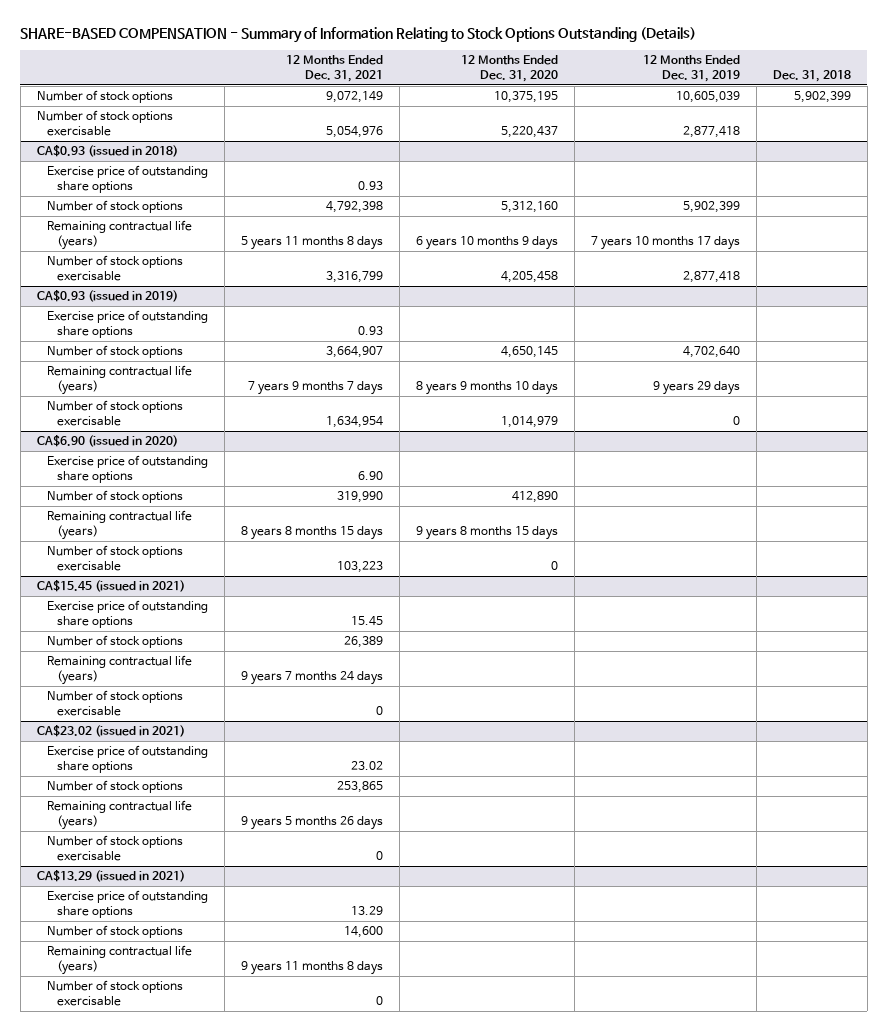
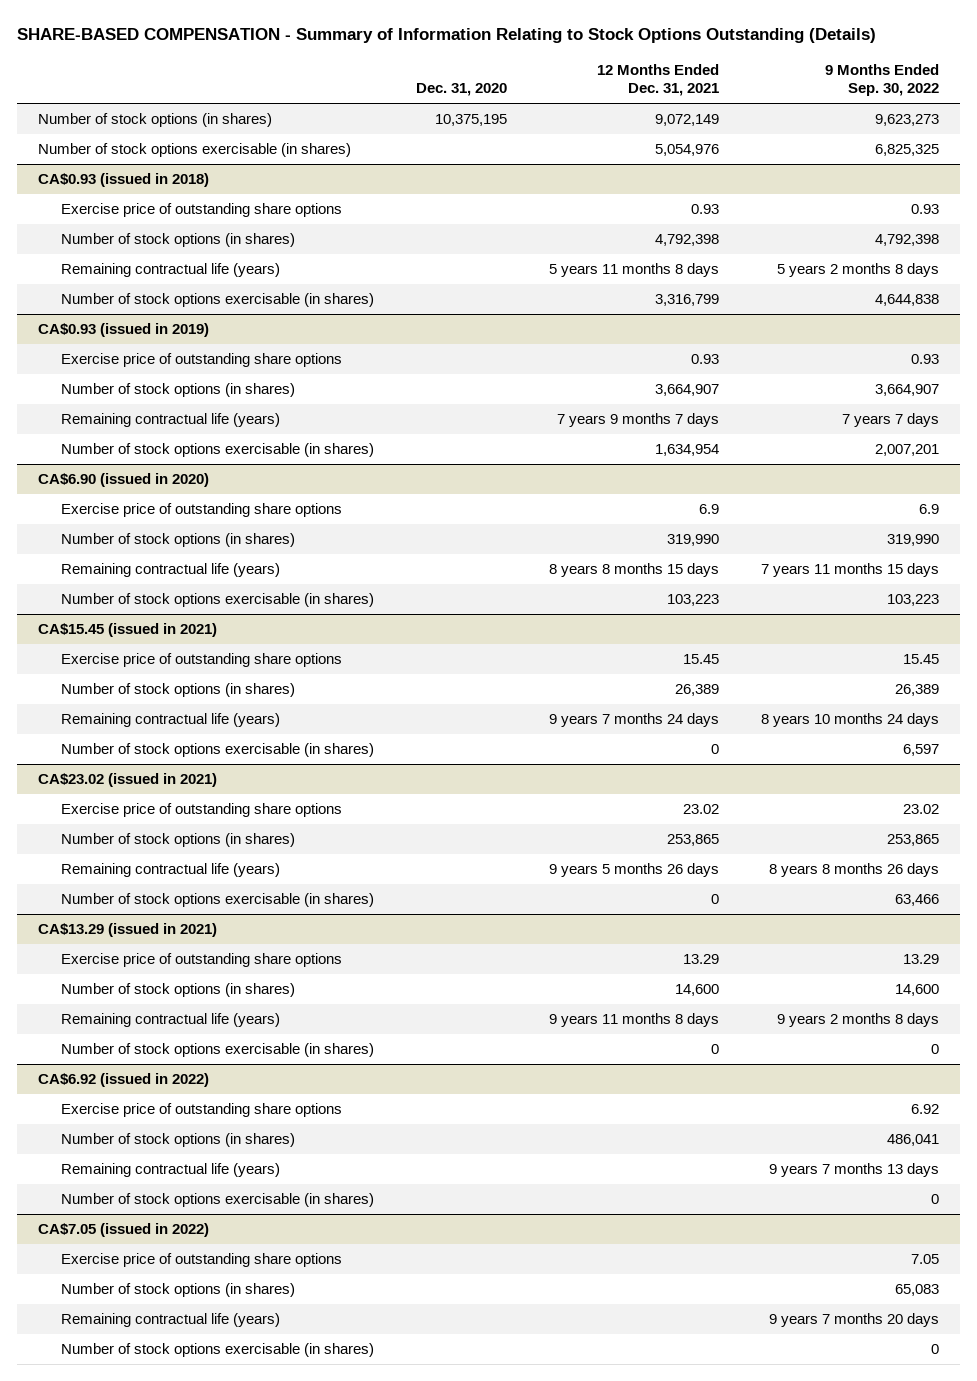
- | 12 Months Ended Dec. 31, 2021 | 12 Months Ended Dec. 31, 2020 | 12 Months Ended Dec. 31, 2019 | Dec. 31, 2018
+ | Dec. 31, 2020 | 12 Months Ended Dec. 31, 2021 | 9 Months Ended Sep. 30, 2022
- Number of stock options | 9,072,149 | 10,375,195 | 10,605,039 | 5,902,399
- Number of stock options exercisable | 5,054,976 | 5,220,437 | 2,877,418 |
+ Number of stock options (in shares) | 10,375,195 | 9,072,149 | 9,623,273
+ Number of stock options exercisable (in shares) | | 5,054,976 | 6,825,325
@ CA$0.93 (issued in 2018)
- Number of stock options | 4,792,398 | 5,312,160 | 5,902,399 |
+ Number of stock options (in shares) | | 4,792,398 | 4,792,398
- Number of stock options exercisable | 3,316,799 | 4,205,458 | 2,877,418 |
+ Number of stock options exercisable (in shares) | | 3,316,799 | 4,644,838
@ CA$0.93 (issued in 2019)
- Number of stock options | 3,664,907 | 4,650,145 | 4,702,640 |
+ Number of stock options (in shares) | | 3,664,907 | 3,664,907
- Number of stock options exercisable | 1,634,954 | 1,014,979 | 0 |
+ Number of stock options exercisable (in shares) | | 1,634,954 | 2,007,201
@ CA$6.90 (issued in 2020)
- Exercise price of outstanding share options | 6.90 | | |
- Number of stock options | 319,990 | 412,890 | |
+ Exercise price of outstanding share options | | 6.9 | 6.9
+ Number of stock options (in shares) | | 319,990 | 319,990
- Number of stock options exercisable | 103,223 | 0 | |
+ Number of stock options exercisable (in shares) | | 103,223 | 103,223
@ CA$15.45 (issued in 2021)
- Number of stock options | 26,389 | | |
+ Number of stock options (in shares) | | 26,389 | 26,389
- Number of stock options exercisable | 0 | | |
+ Number of stock options exercisable (in shares) | | 0 | 6,597
@ CA$23.02 (issued in 2021)
- Number of stock options | 253,865 | | |
+ Number of stock options (in shares) | | 253,865 | 253,865
- Number of stock options exercisable | 0 | | |
+ Number of stock options exercisable (in shares) | | 0 | 63,466
@ CA$13.29 (issued in 2021)
- Number of stock options | 14,600 | | |
+ Number of stock options (in shares) | | 14,600 | 14,600
- Number of stock options exercisable | 0 | | |
+ Number of stock options exercisable (in shares) | | 0 | 0
+ CA$6.92 (issued in 2022)
+ Exercise price of outstanding share options | | | 6.92
+ Number of stock options (in shares) | | | 486,041
+ Remaining contractual life (years) | | | 9 years 7 months 13 days
+ Number of stock options exercisable (in shares) | | | 0
+ CA$7.05 (issued in 2022)
+ Exercise price of outstanding share options | | | 7.05
+ Number of stock options (in shares) | | | 65,083
+ Remaining contractual life (years) | | | 9 years 7 months 20 days
+ Number of stock options exercisable (in shares) | | | 0

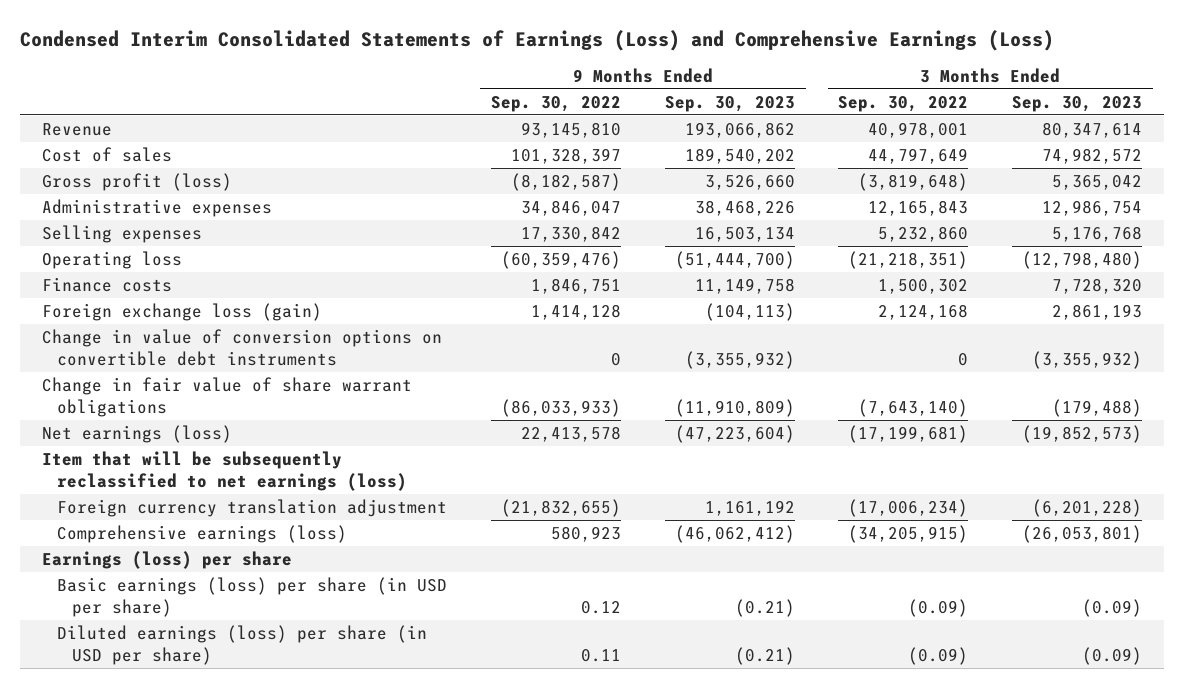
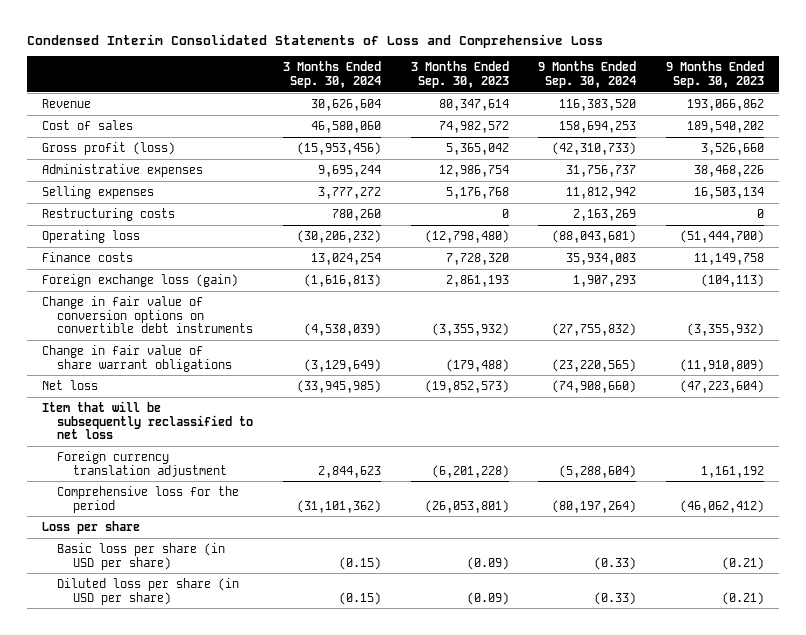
- Condensed Interim Consolidated Statements of Earnings (Loss) and Comprehensive Earnings (Loss)
+ Condensed Interim Consolidated Statements of Loss and Comprehensive Loss
- | 9 Months Ended Sep. 30, 2022 | 9 Months Ended Sep. 30, 2023 | 3 Months Ended Sep. 30, 2022 | 3 Months Ended Sep. 30, 2023
+ | 3 Months Ended Sep. 30, 2024 | 3 Months Ended Sep. 30, 2023 | 9 Months Ended Sep. 30, 2024 | 9 Months Ended Sep. 30, 2023
+ Restructuring costs | 780,260 | 0 | 2,163,269 | 0
- Change in value of conversion options on convertible debt instruments | 0 | (3,355,932) | 0 | (3,355,932)
+ Change in fair value of conversion options on convertible debt instruments | (4,538,039) | (3,355,932) | (27,755,832) | (3,355,932)
- Net earnings (loss) | 22,413,578 | (47,223,604) | (17,199,681) | (19,852,573)
- Item that will be subsequently reclassified to net earnings (loss)
+ Net loss | (33,945,985) | (19,852,573) | (74,908,660) | (47,223,604)
+ Item that will be subsequently reclassified to net loss
- Comprehensive earnings (loss) | 580,923 | (46,062,412) | (34,205,915) | (26,053,801)
- Earnings (loss) per share
- Basic earnings (loss) per share (in USD per share) | 0.12 | (0.21) | (0.09) | (0.09)
- Diluted earnings (loss) per share (in USD per share) | 0.11 | (0.21) | (0.09) | (0.09)
+ Comprehensive loss for the period | (31,101,362) | (26,053,801) | (80,197,264) | (46,062,412)
+ Loss per share
+ Basic loss per share (in USD per share) | (0.15) | (0.09) | (0.33) | (0.21)
+ Diluted loss per share (in USD per share) | (0.15) | (0.09) | (0.33) | (0.21)

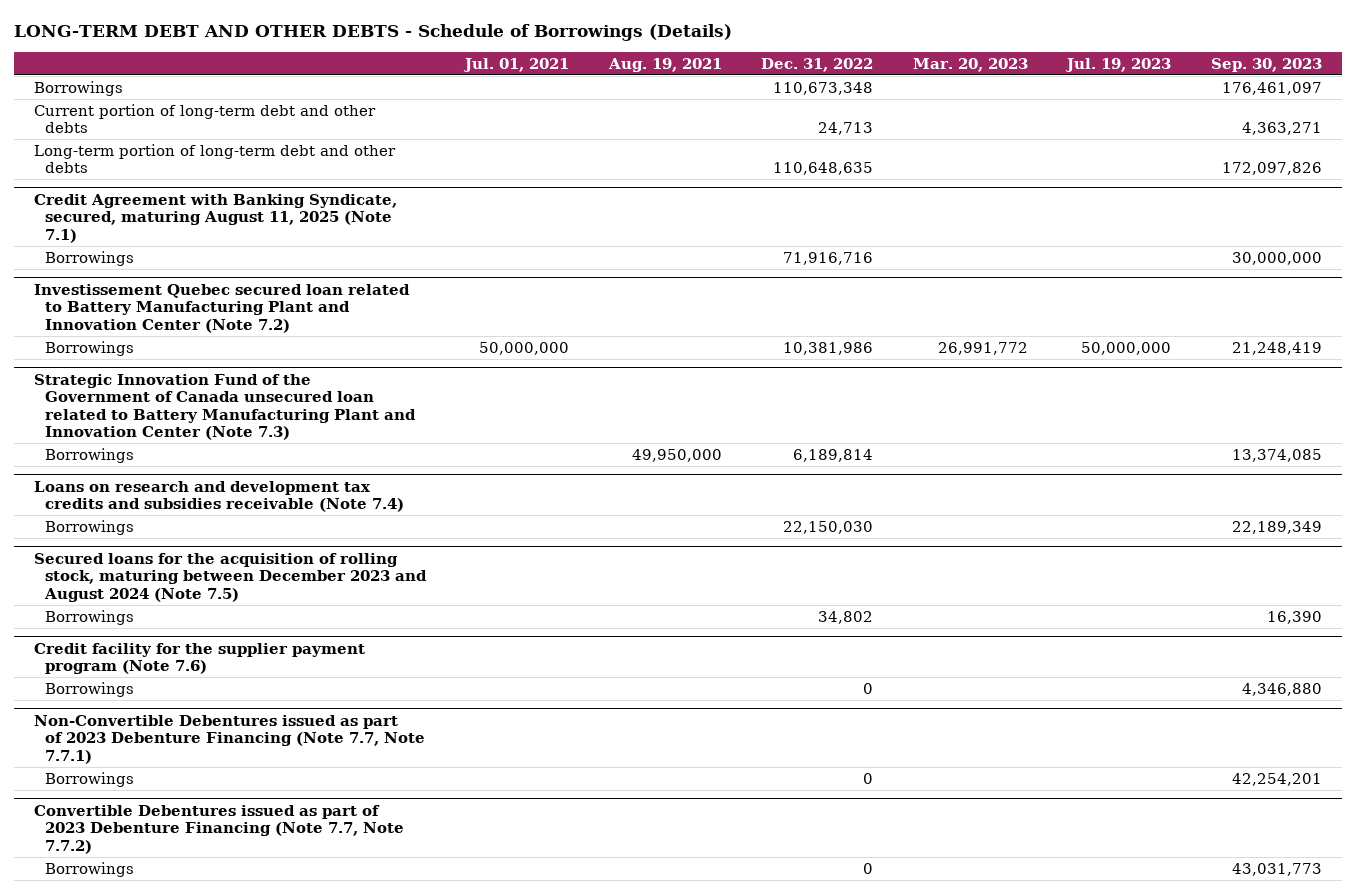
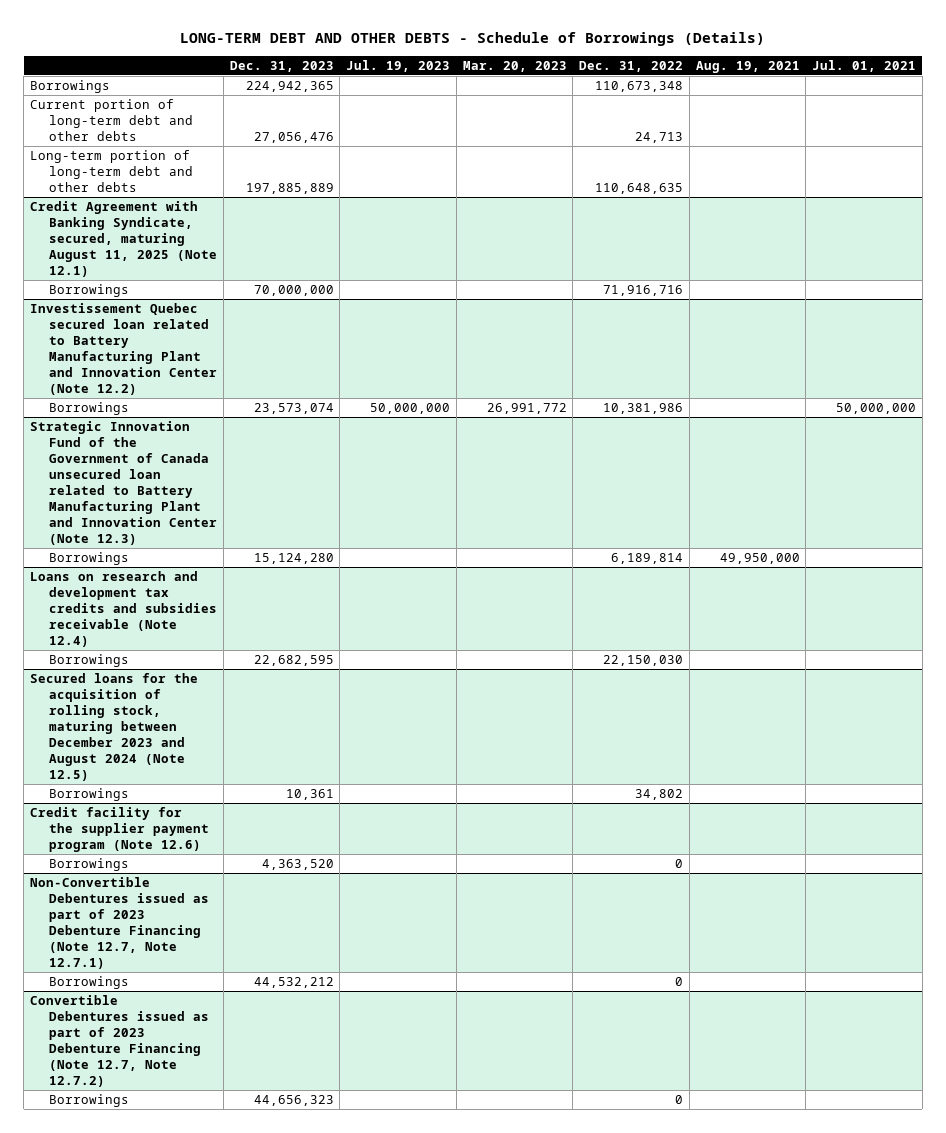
- | Jul. 01, 2021 | Aug. 19, 2021 | Dec. 31, 2022 | Mar. 20, 2023 | Jul. 19, 2023 | Sep. 30, 2023
+ | Dec. 31, 2023 | Jul. 19, 2023 | Mar. 20, 2023 | Dec. 31, 2022 | Aug. 19, 2021 | Jul. 01, 2021
- Credit Agreement with Banking Syndicate, secured, maturing August 11, 2025 (Note 7.1)
+ Credit Agreement with Banking Syndicate, secured, maturing August 11, 2025 (Note 12.1)
- Investissement Quebec secured loan related to Battery Manufacturing Plant and Innovation Center (Note 7.2)
+ Investissement Quebec secured loan related to Battery Manufacturing Plant and Innovation Center (Note 12.2)
- Strategic Innovation Fund of the Government of Canada unsecured loan related to Battery Manufacturing Plant and Innovation Center (Note 7.3)
+ Strategic Innovation Fund of the Government of Canada unsecured loan related to Battery Manufacturing Plant and Innovation Center (Note 12.3)
- Loans on research and development tax credits and subsidies receivable (Note 7.4)
+ Loans on research and development tax credits and subsidies receivable (Note 12.4)
- Secured loans for the acquisition of rolling stock, maturing between December 2023 and August 2024 (Note 7.5)
+ Secured loans for the acquisition of rolling stock, maturing between December 2023 and August 2024 (Note 12.5)
- Credit facility for the supplier payment program (Note 7.6)
+ Credit facility for the supplier payment program (Note 12.6)
- Non-Convertible Debentures issued as part of 2023 Debenture Financing (Note 7.7, Note 7.7.1)
+ Non-Convertible Debentures issued as part of 2023 Debenture Financing (Note 12.7, Note 12.7.1)
- Convertible Debentures issued as part of 2023 Debenture Financing (Note 7.7, Note 7.7.2)
+ Convertible Debentures issued as part of 2023 Debenture Financing (Note 12.7, Note 12.7.2)

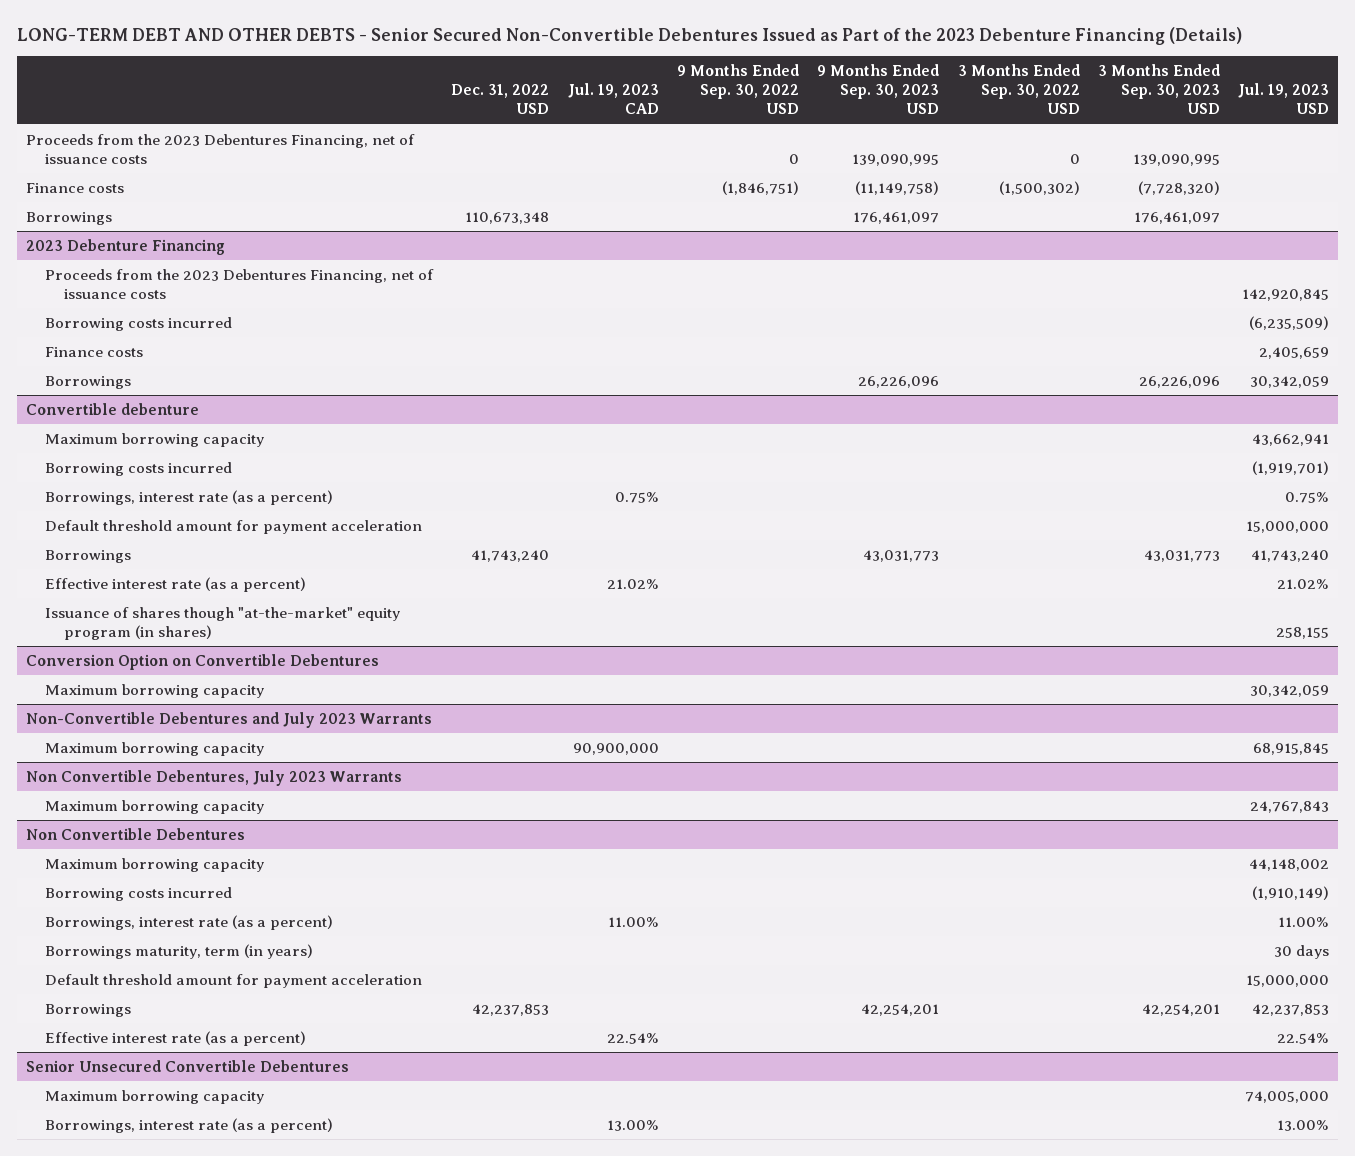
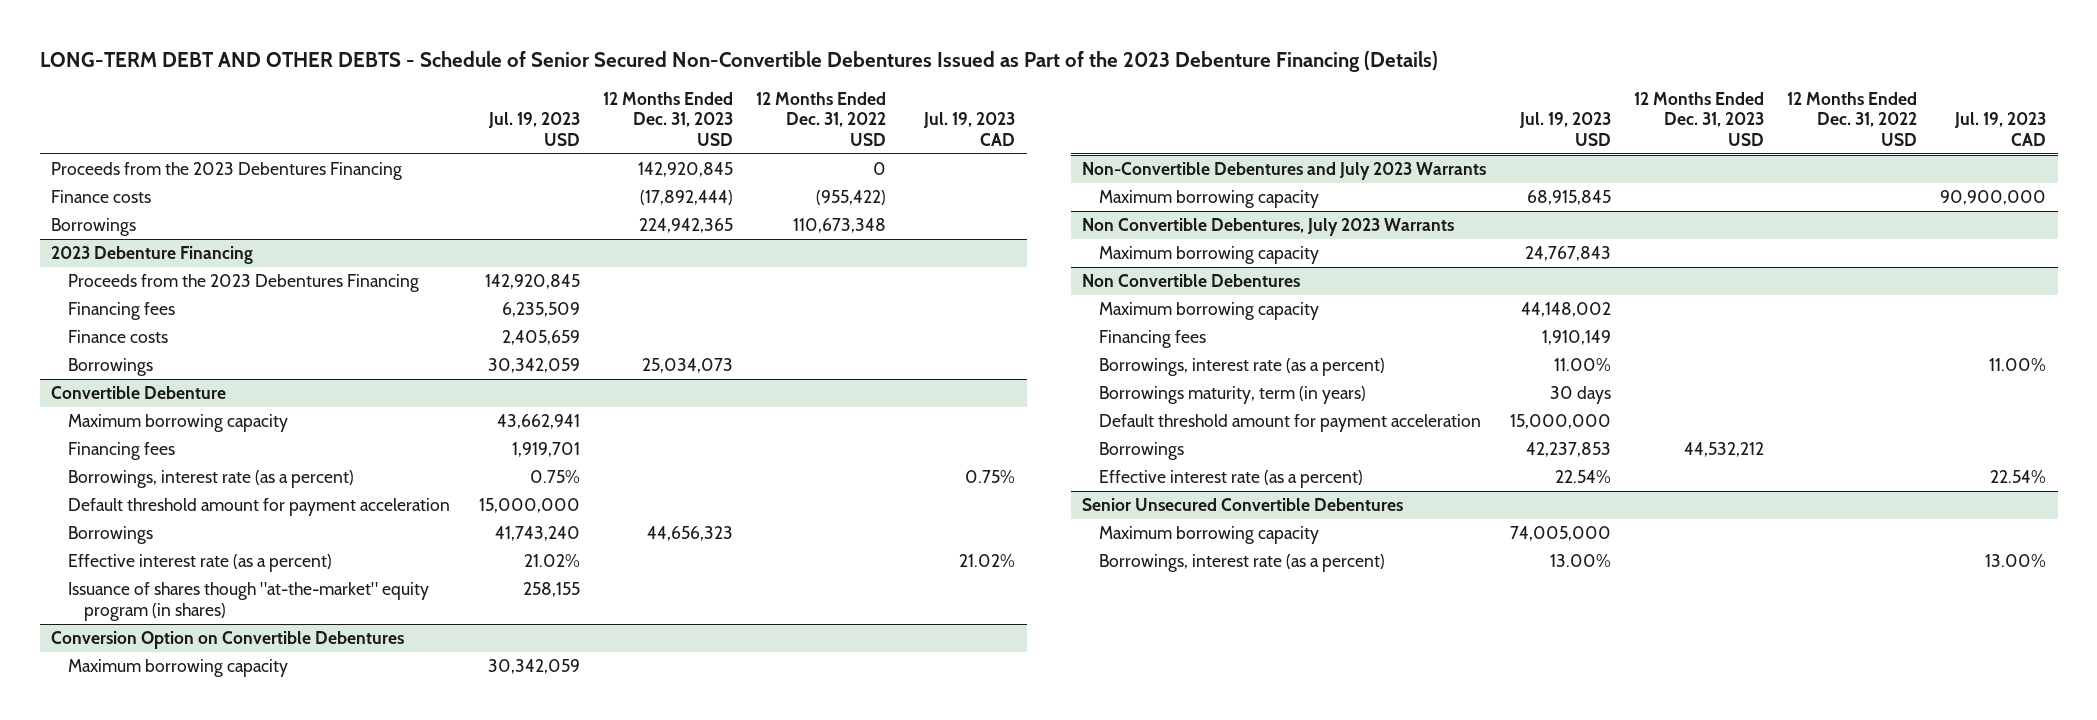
- LONG-TERM DEBT AND OTHER DEBTS - Senior Secured Non-Convertible Debentures Issued as Part of the 2023 Debenture Financing (Details)
+ LONG-TERM DEBT AND OTHER DEBTS - Schedule of Senior Secured Non-Convertible Debentures Issued as Part of the 2023 Debenture Financing (Details)
- | Dec. 31, 2022 USD | Jul. 19, 2023 CAD | 9 Months Ended Sep. 30, 2022 USD | 9 Months Ended Sep. 30, 2023 USD | 3 Months Ended Sep. 30, 2022 USD | 3 Months Ended Sep. 30, 2023 USD | Jul. 19, 2023 USD
+ | Jul. 19, 2023 USD | 12 Months Ended Dec. 31, 2023 USD | 12 Months Ended Dec. 31, 2022 USD | Jul. 19, 2023 CAD
- Proceeds from the 2023 Debentures Financing, net of issuance costs | | | 0 | 139,090,995 | 0 | 139,090,995 |
+ Proceeds from the 2023 Debentures Financing | | 142,920,845 | 0 |
@ 2023 Debenture Financing
- Proceeds from the 2023 Debentures Financing, net of issuance costs | | | | | | | 142,920,845
- Borrowing costs incurred | | | | | | | (6,235,509)
+ Proceeds from the 2023 Debentures Financing | 142,920,845 | | |
+ Financing fees | 6,235,509 | | |
- Convertible debenture
+ Convertible Debenture
- Borrowing costs incurred | | | | | | | (1,919,701)
+ Financing fees | 1,919,701 | | |
@ Non Convertible Debentures
- Borrowing costs incurred | | | | | | | (1,910,149)
+ Financing fees | 1,910,149 | | |

